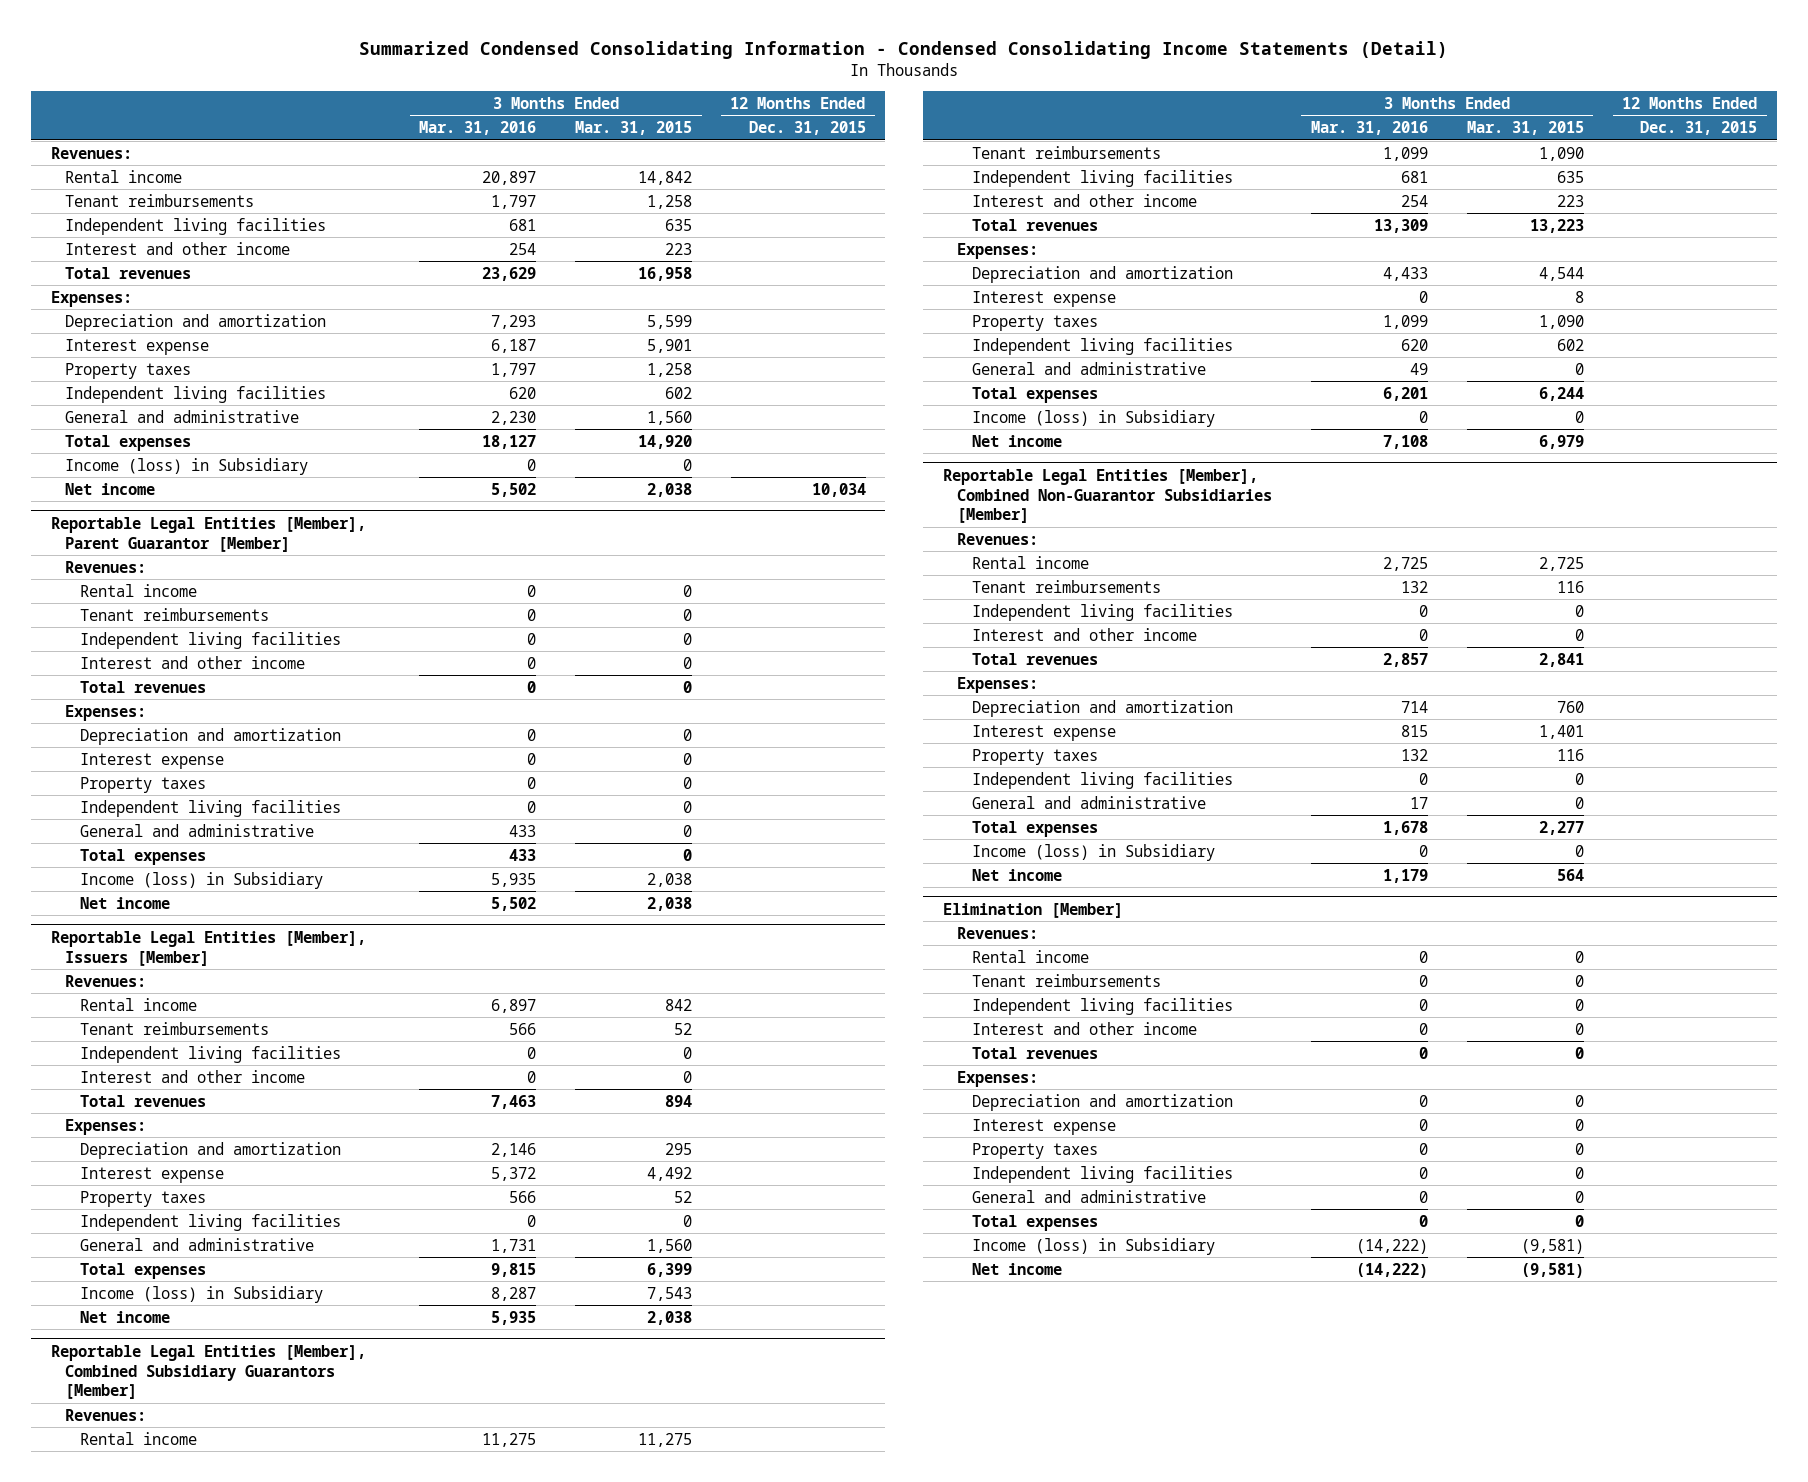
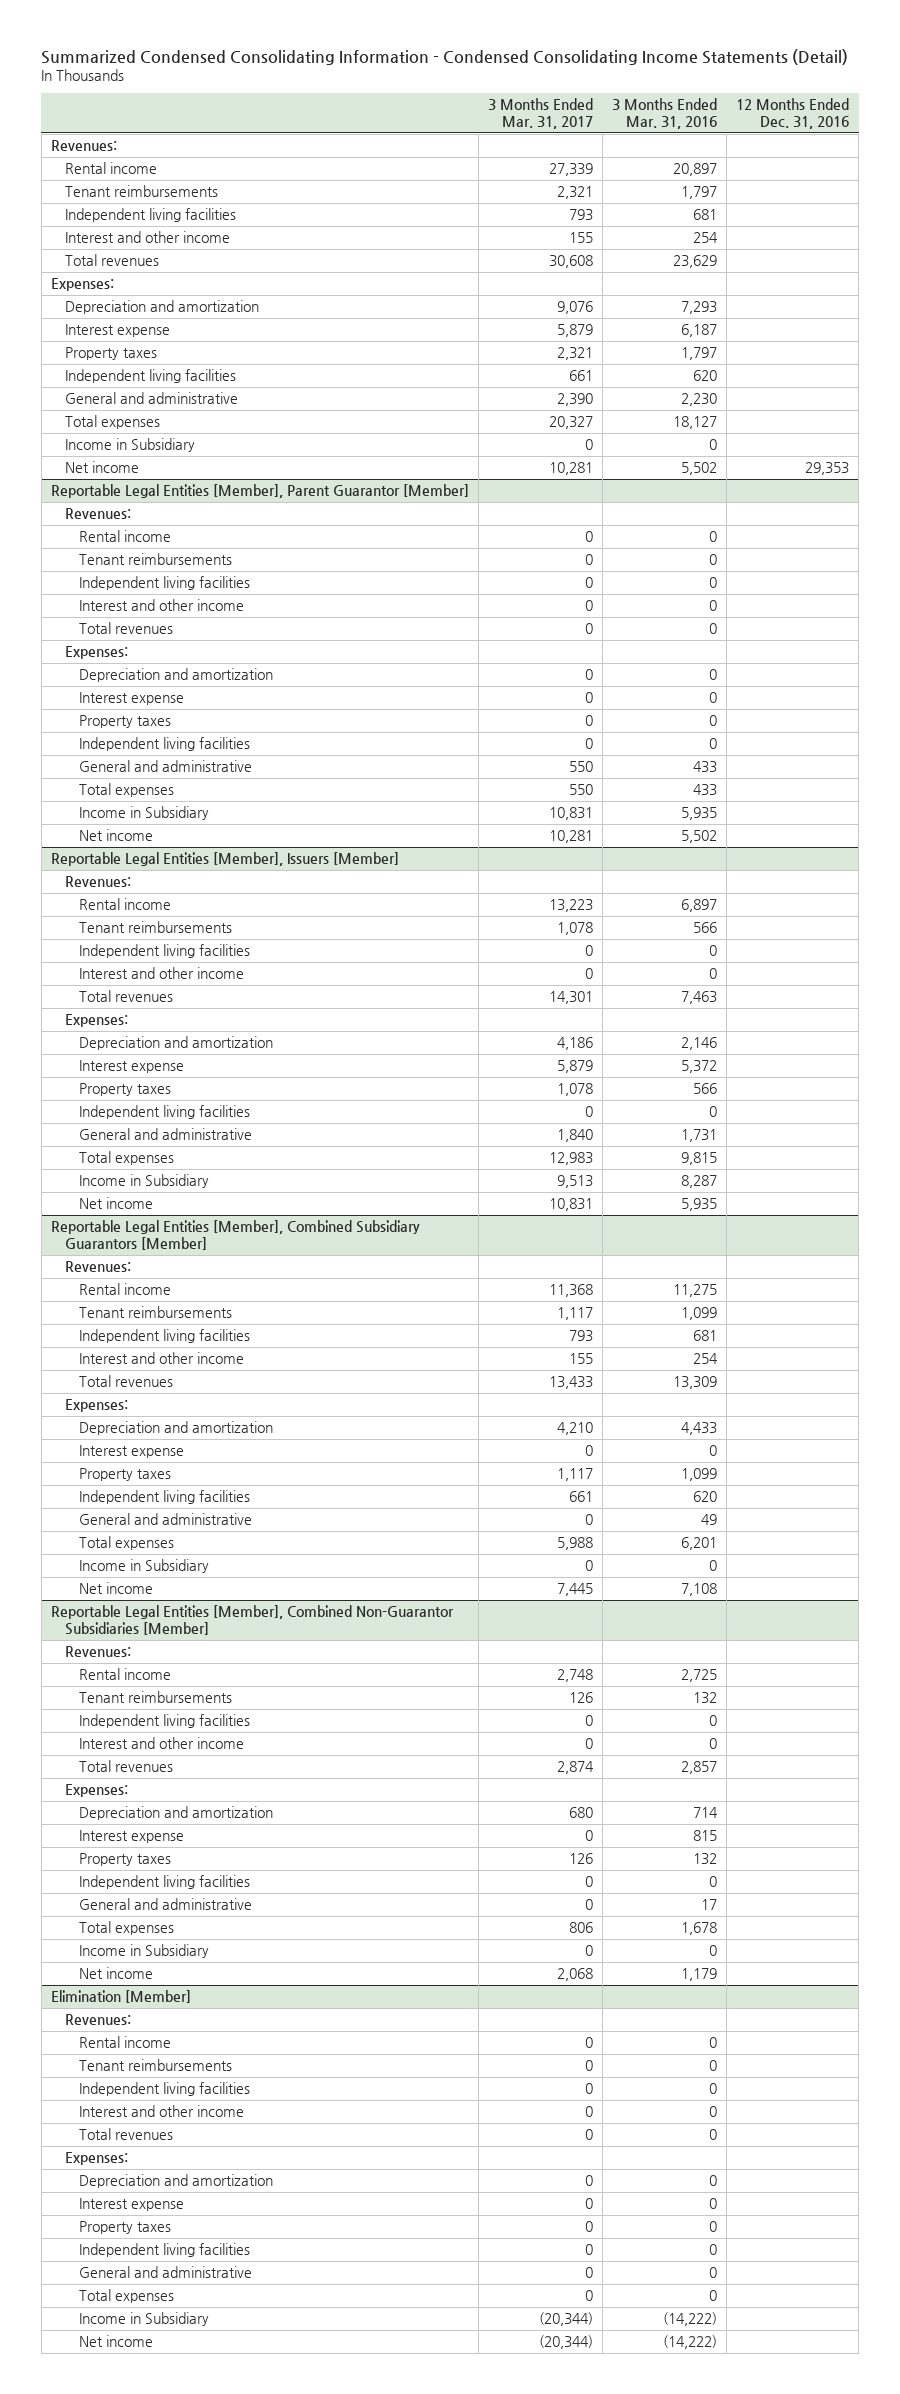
- | 3 Months Ended Mar. 31, 2016 | 3 Months Ended Mar. 31, 2015 | 12 Months Ended Dec. 31, 2015
+ | 3 Months Ended Mar. 31, 2017 | 3 Months Ended Mar. 31, 2016 | 12 Months Ended Dec. 31, 2016
- Income (loss) in Subsidiary | 0 | 0 |
+ Income in Subsidiary | 0 | 0 |
@ Reportable Legal Entities [Member], Parent Guarantor [Member]
- Income (loss) in Subsidiary | 5,935 | 2,038 |
+ Income in Subsidiary | 10,831 | 5,935 |
@ Reportable Legal Entities [Member], Issuers [Member]
- Income (loss) in Subsidiary | 8,287 | 7,543 |
+ Income in Subsidiary | 9,513 | 8,287 |
@ Reportable Legal Entities [Member], Combined Subsidiary Guarantors [Member]
- Income (loss) in Subsidiary | 0 | 0 |
+ Income in Subsidiary | 0 | 0 |
@ Reportable Legal Entities [Member], Combined Non-Guarantor Subsidiaries [Member]
- Income (loss) in Subsidiary | 0 | 0 |
+ Income in Subsidiary | 0 | 0 |
@ Elimination [Member]
- Income (loss) in Subsidiary | (14,222) | (9,581) |
+ Income in Subsidiary | (20,344) | (14,222) |

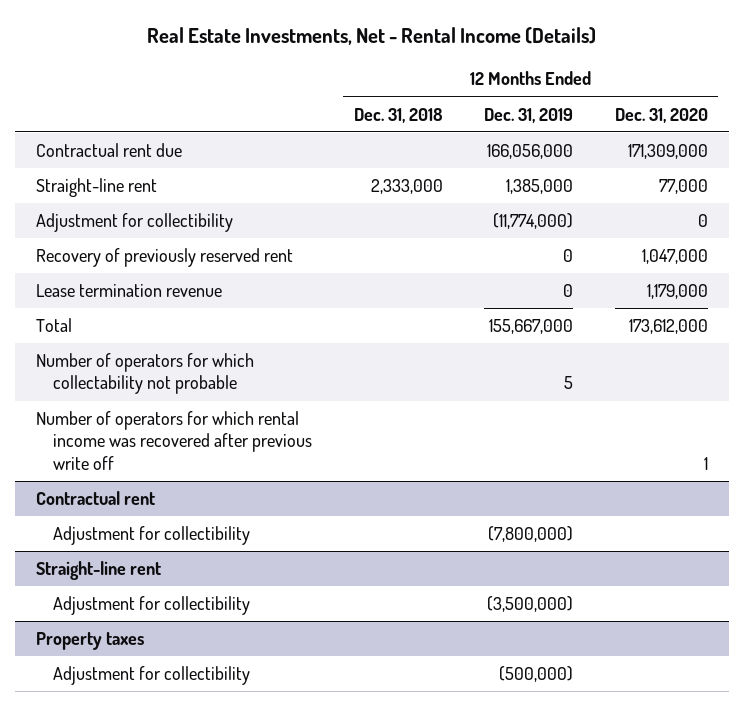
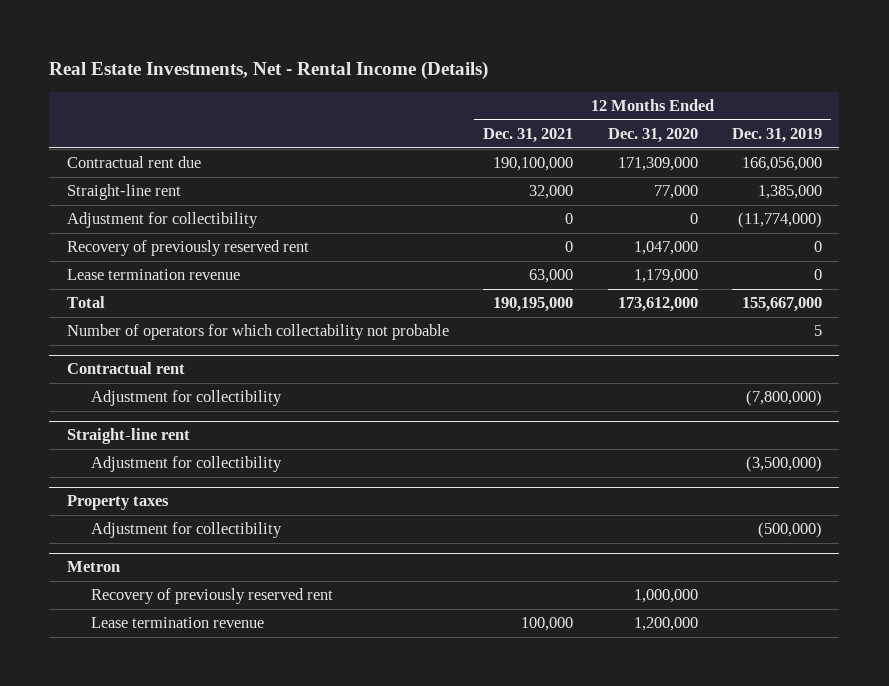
- | 12 Months Ended Dec. 31, 2018 | 12 Months Ended Dec. 31, 2019 | 12 Months Ended Dec. 31, 2020
+ | 12 Months Ended Dec. 31, 2021 | 12 Months Ended Dec. 31, 2020 | 12 Months Ended Dec. 31, 2019
- Number of operators for which rental income was recovered after previous write off | | | 1
+ Metron
+ Recovery of previously reserved rent | | 1,000,000 |
+ Lease termination revenue | 100,000 | 1,200,000 |

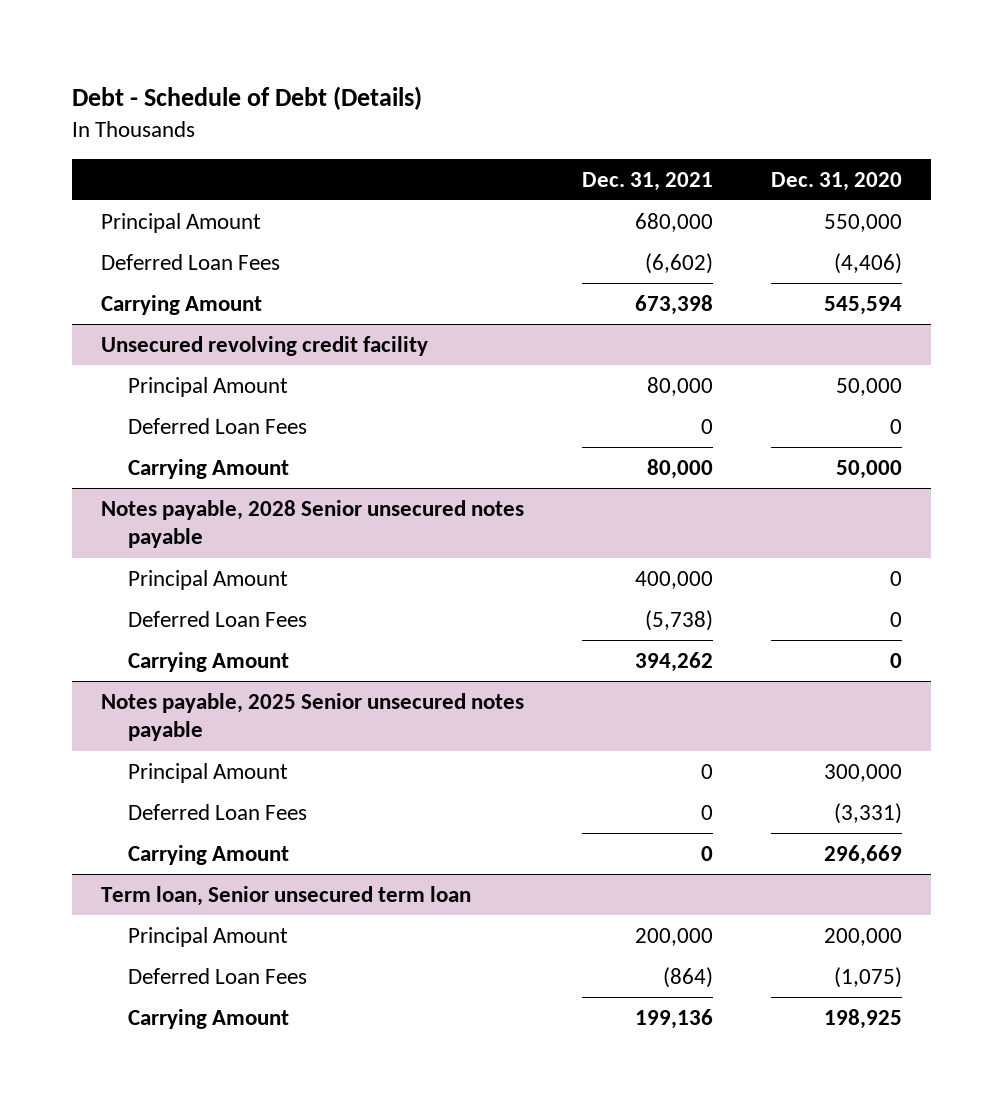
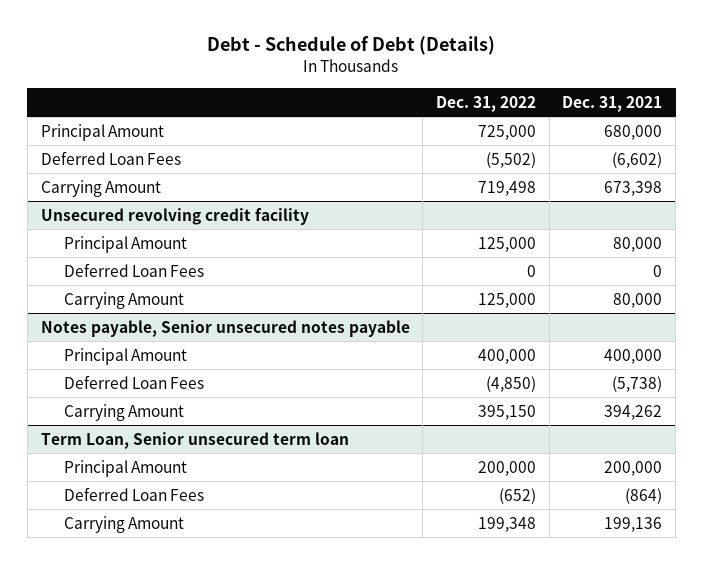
- | Dec. 31, 2021 | Dec. 31, 2020
+ | Dec. 31, 2022 | Dec. 31, 2021
- Notes payable, 2028 Senior unsecured notes payable
+ Notes payable, Senior unsecured notes payable
- Notes payable, 2025 Senior unsecured notes payable
- Principal Amount | 0 | 300,000
- Deferred Loan Fees | 0 | (3,331)
- Carrying Amount | 0 | 296,669
- Term loan, Senior unsecured term loan
+ Term Loan, Senior unsecured term loan

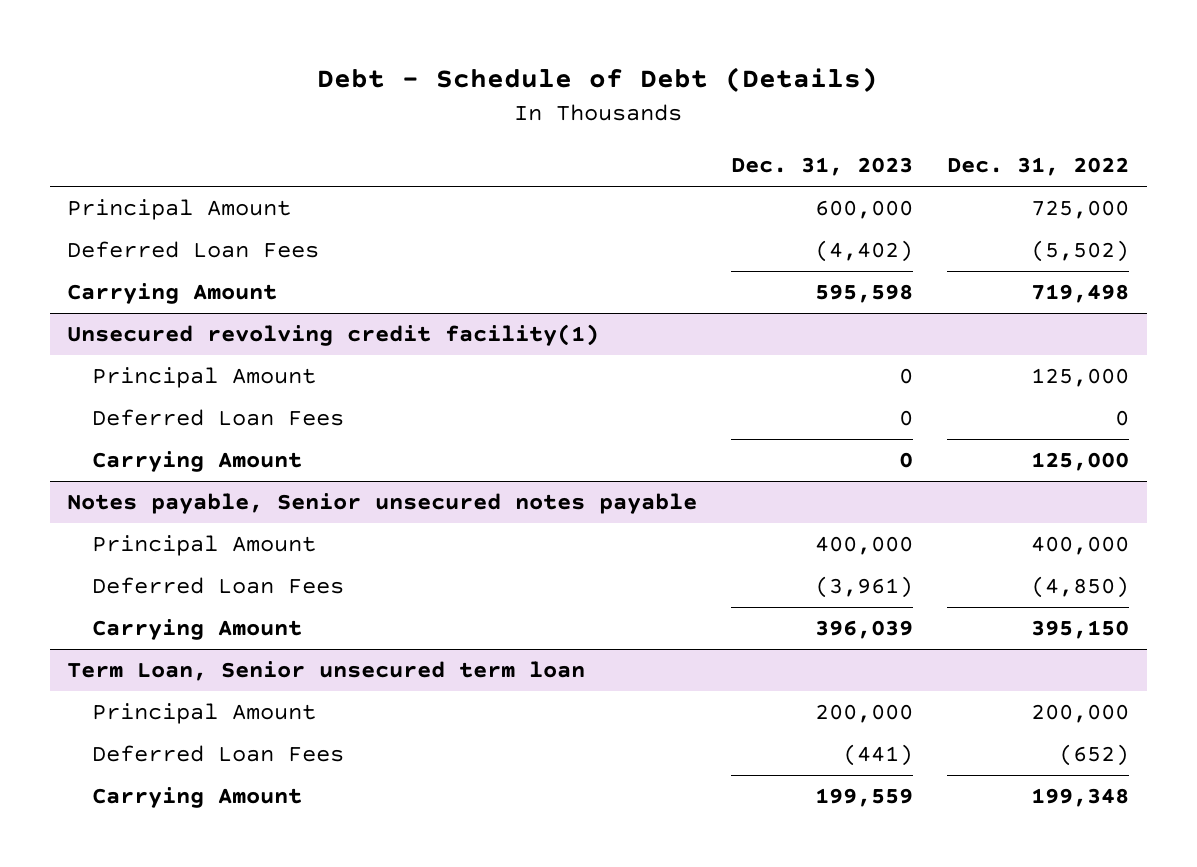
- | Dec. 31, 2022 | Dec. 31, 2021
+ | Dec. 31, 2023 | Dec. 31, 2022
- Unsecured revolving credit facility
+ Unsecured revolving credit facility(1)

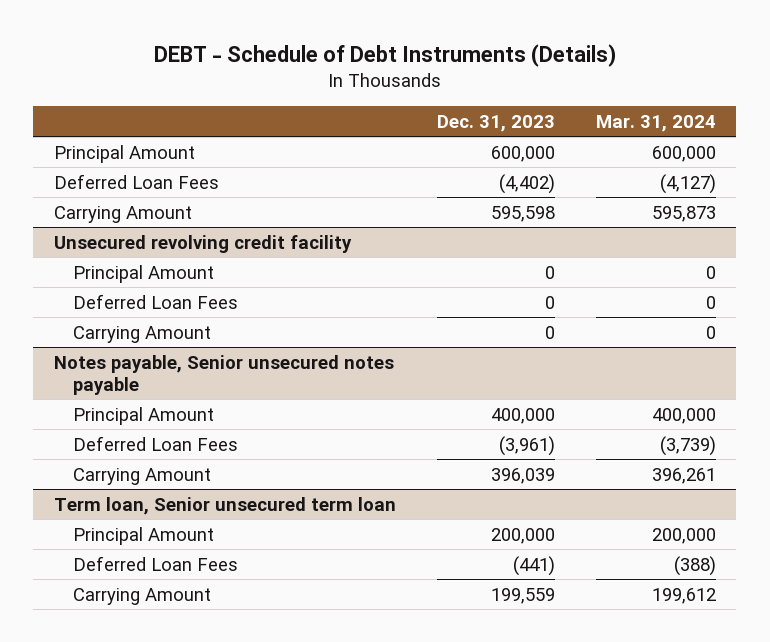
- Debt - Schedule of Debt (Details)
+ DEBT - Schedule of Debt Instruments (Details)
- | Dec. 31, 2023 | Dec. 31, 2022
+ | Dec. 31, 2023 | Mar. 31, 2024
- Unsecured revolving credit facility(1)
+ Unsecured revolving credit facility
- Term Loan, Senior unsecured term loan
+ Term loan, Senior unsecured term loan

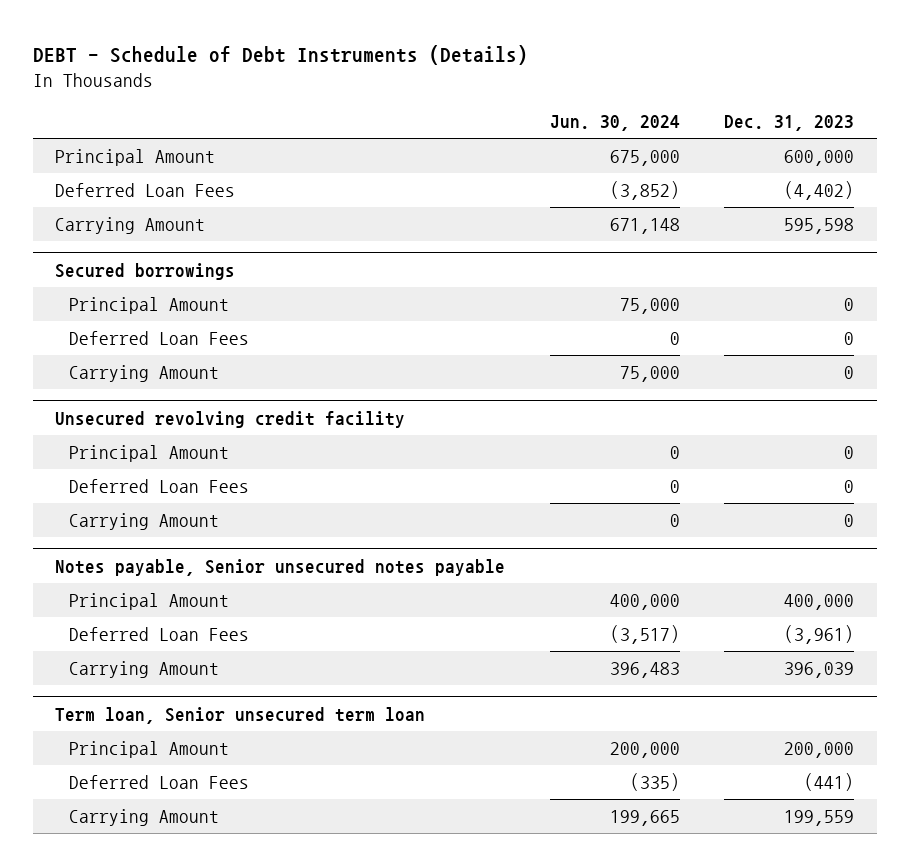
- | Dec. 31, 2023 | Mar. 31, 2024
+ | Jun. 30, 2024 | Dec. 31, 2023
+ Secured borrowings
+ Principal Amount | 75,000 | 0
+ Deferred Loan Fees | 0 | 0
+ Carrying Amount | 75,000 | 0

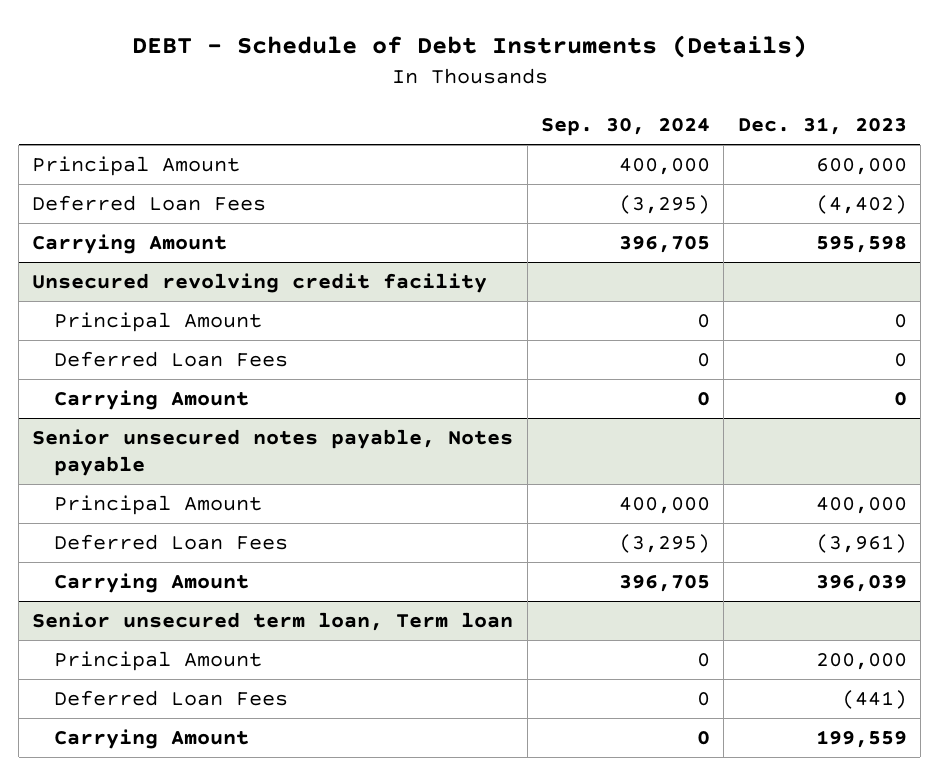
- | Jun. 30, 2024 | Dec. 31, 2023
+ | Sep. 30, 2024 | Dec. 31, 2023
- Secured borrowings
- Principal Amount | 75,000 | 0
- Deferred Loan Fees | 0 | 0
- Carrying Amount | 75,000 | 0
- Notes payable, Senior unsecured notes payable
+ Senior unsecured notes payable, Notes payable
- Term loan, Senior unsecured term loan
+ Senior unsecured term loan, Term loan

